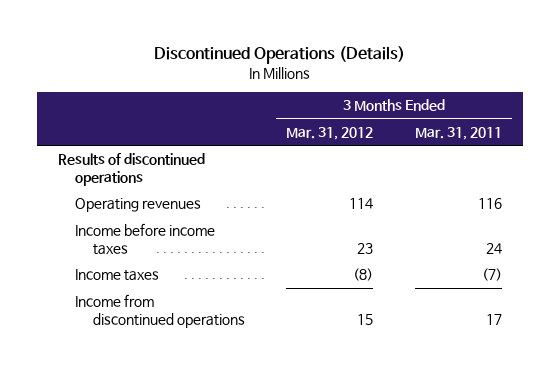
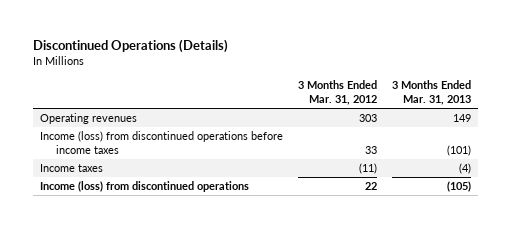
- | 3 Months Ended Mar. 31, 2012 | 3 Months Ended Mar. 31, 2011
+ | 3 Months Ended Mar. 31, 2012 | 3 Months Ended Mar. 31, 2013
- Results of discontinued operations
- Operating revenues | 114 | 116
- Income before income taxes | 23 | 24
- Income taxes | (8) | (7)
- Income from discontinued operations | 15 | 17
+ Operating revenues | 303 | 149
+ Income (loss) from discontinued operations before income taxes | 33 | (101)
+ Income taxes | (11) | (4)
+ Income (loss) from discontinued operations | 22 | (105)

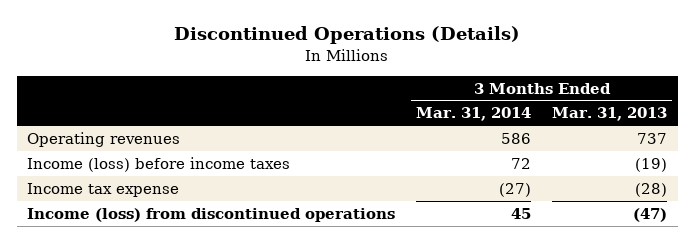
- | 3 Months Ended Mar. 31, 2012 | 3 Months Ended Mar. 31, 2013
+ | 3 Months Ended Mar. 31, 2014 | 3 Months Ended Mar. 31, 2013
- Operating revenues | 303 | 149
- Income (loss) from discontinued operations before income taxes | 33 | (101)
- Income taxes | (11) | (4)
- Income (loss) from discontinued operations | 22 | (105)
+ Operating revenues | 586 | 737
+ Income (loss) before income taxes | 72 | (19)
+ Income tax expense | (27) | (28)
+ Income (loss) from discontinued operations | 45 | (47)

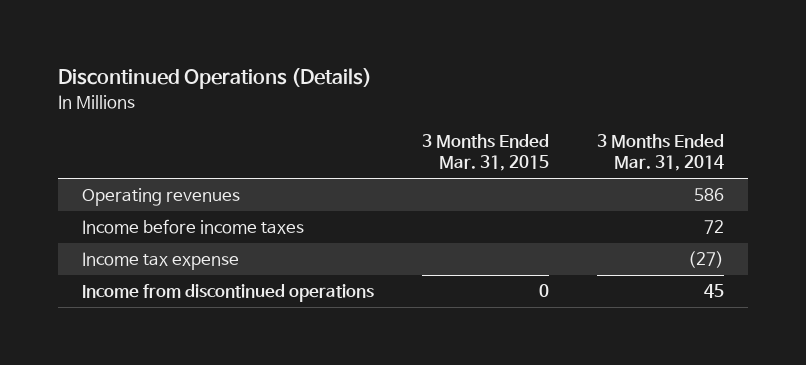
- | 3 Months Ended Mar. 31, 2014 | 3 Months Ended Mar. 31, 2013
+ | 3 Months Ended Mar. 31, 2015 | 3 Months Ended Mar. 31, 2014
- Income (loss) before income taxes | 72 | (19)
+ Income before income taxes | | 72
- Income (loss) from discontinued operations | 45 | (47)
+ Income from discontinued operations | 0 | 45

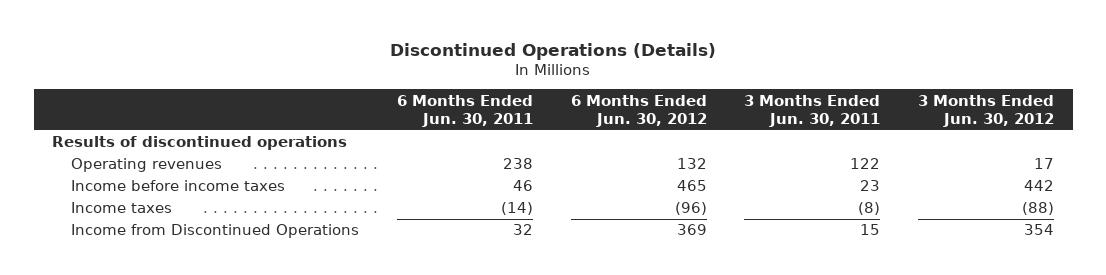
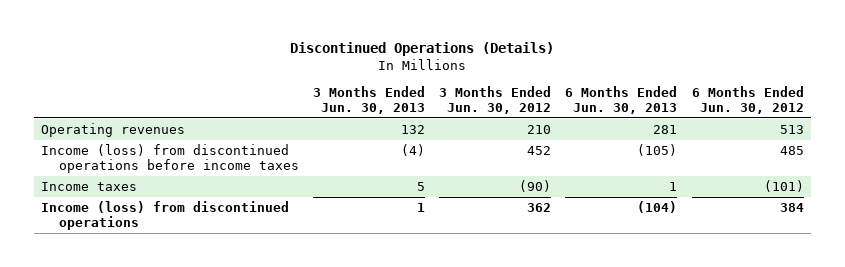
- | 6 Months Ended Jun. 30, 2011 | 6 Months Ended Jun. 30, 2012 | 3 Months Ended Jun. 30, 2011 | 3 Months Ended Jun. 30, 2012
+ | 3 Months Ended Jun. 30, 2013 | 3 Months Ended Jun. 30, 2012 | 6 Months Ended Jun. 30, 2013 | 6 Months Ended Jun. 30, 2012
- Results of discontinued operations
- Operating revenues | 238 | 132 | 122 | 17
- Income before income taxes | 46 | 465 | 23 | 442
- Income taxes | (14) | (96) | (8) | (88)
- Income from Discontinued Operations | 32 | 369 | 15 | 354
+ Operating revenues | 132 | 210 | 281 | 513
+ Income (loss) from discontinued operations before income taxes | (4) | 452 | (105) | 485
+ Income taxes | 5 | (90) | 1 | (101)
+ Income (loss) from discontinued operations | 1 | 362 | (104) | 384

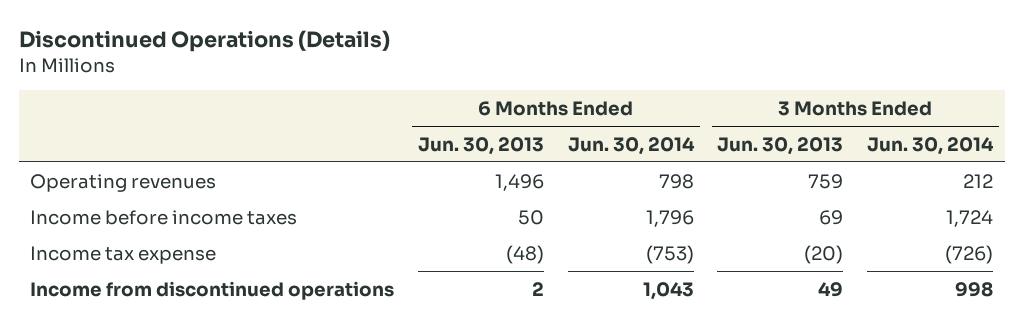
- | 3 Months Ended Jun. 30, 2013 | 3 Months Ended Jun. 30, 2012 | 6 Months Ended Jun. 30, 2013 | 6 Months Ended Jun. 30, 2012
+ | 6 Months Ended Jun. 30, 2013 | 6 Months Ended Jun. 30, 2014 | 3 Months Ended Jun. 30, 2013 | 3 Months Ended Jun. 30, 2014
- Operating revenues | 132 | 210 | 281 | 513
- Income (loss) from discontinued operations before income taxes | (4) | 452 | (105) | 485
- Income taxes | 5 | (90) | 1 | (101)
- Income (loss) from discontinued operations | 1 | 362 | (104) | 384
+ Operating revenues | 1,496 | 798 | 759 | 212
+ Income before income taxes | 50 | 1,796 | 69 | 1,724
+ Income tax expense | (48) | (753) | (20) | (726)
+ Income from discontinued operations | 2 | 1,043 | 49 | 998

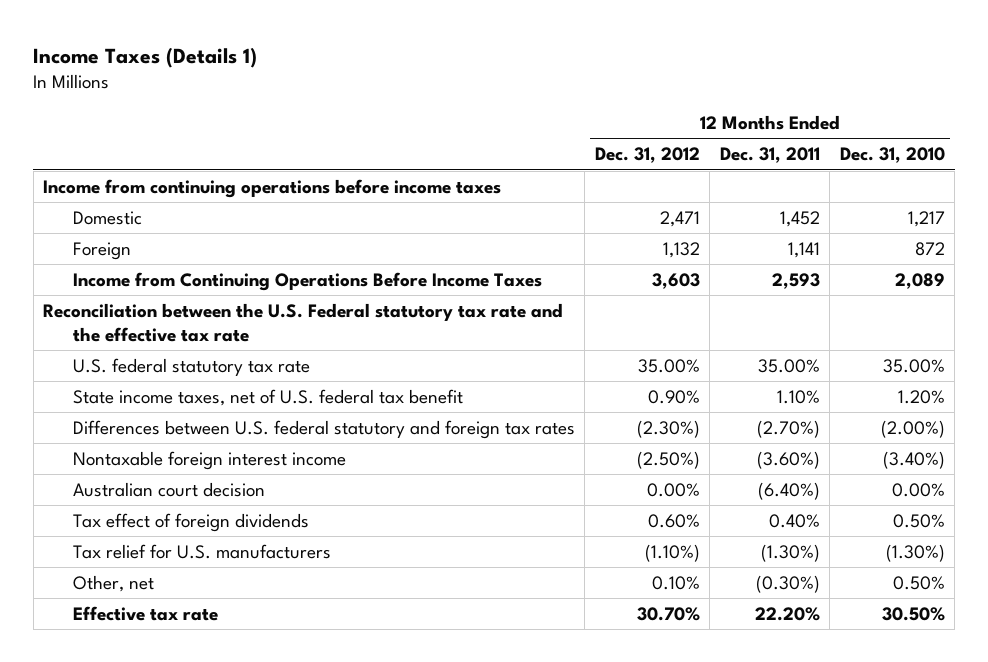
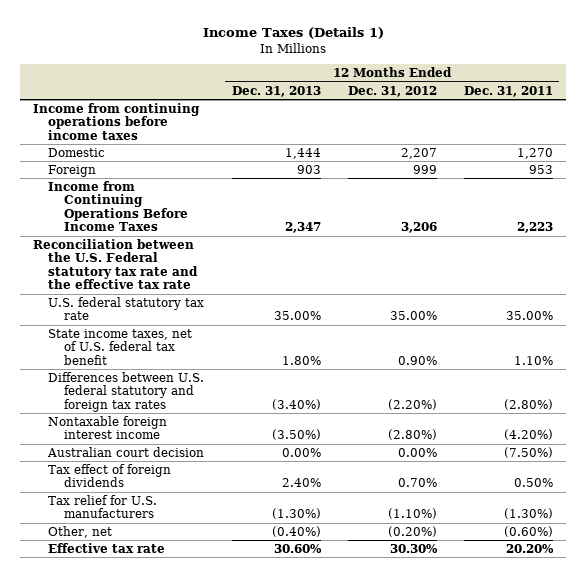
- | 12 Months Ended Dec. 31, 2012 | 12 Months Ended Dec. 31, 2011 | 12 Months Ended Dec. 31, 2010
+ | 12 Months Ended Dec. 31, 2013 | 12 Months Ended Dec. 31, 2012 | 12 Months Ended Dec. 31, 2011
- Domestic | 2,471 | 1,452 | 1,217
- Foreign | 1,132 | 1,141 | 872
- Income from Continuing Operations Before Income Taxes | 3,603 | 2,593 | 2,089
+ Domestic | 1,444 | 2,207 | 1,270
+ Foreign | 903 | 999 | 953
+ Income from Continuing Operations Before Income Taxes | 2,347 | 3,206 | 2,223
- Differences between U.S. federal statutory and foreign tax rates | (2.30%) | (2.70%) | (2.00%)
- Nontaxable foreign interest income | (2.50%) | (3.60%) | (3.40%)
- Australian court decision | 0.00% | (6.40%) | 0.00%
- Tax effect of foreign dividends | 0.60% | 0.40% | 0.50%
+ Differences between U.S. federal statutory and foreign tax rates | (3.40%) | (2.20%) | (2.80%)
+ Nontaxable foreign interest income | (3.50%) | (2.80%) | (4.20%)
+ Australian court decision | 0.00% | 0.00% | (7.50%)
+ Tax effect of foreign dividends | 2.40% | 0.70% | 0.50%
- Other, net | 0.10% | (0.30%) | 0.50%
- Effective tax rate | 30.70% | 22.20% | 30.50%
+ Other, net | (0.40%) | (0.20%) | (0.60%)
+ Effective tax rate | 30.60% | 30.30% | 20.20%

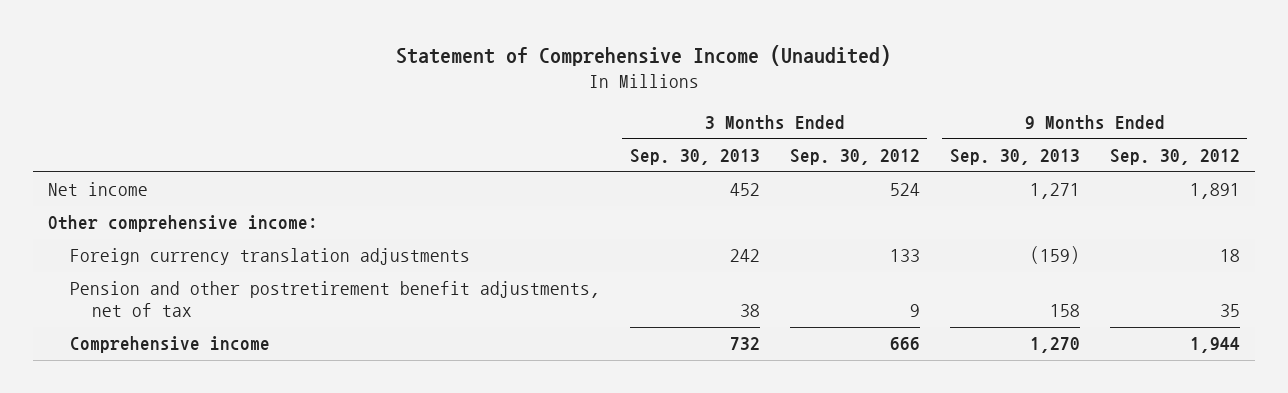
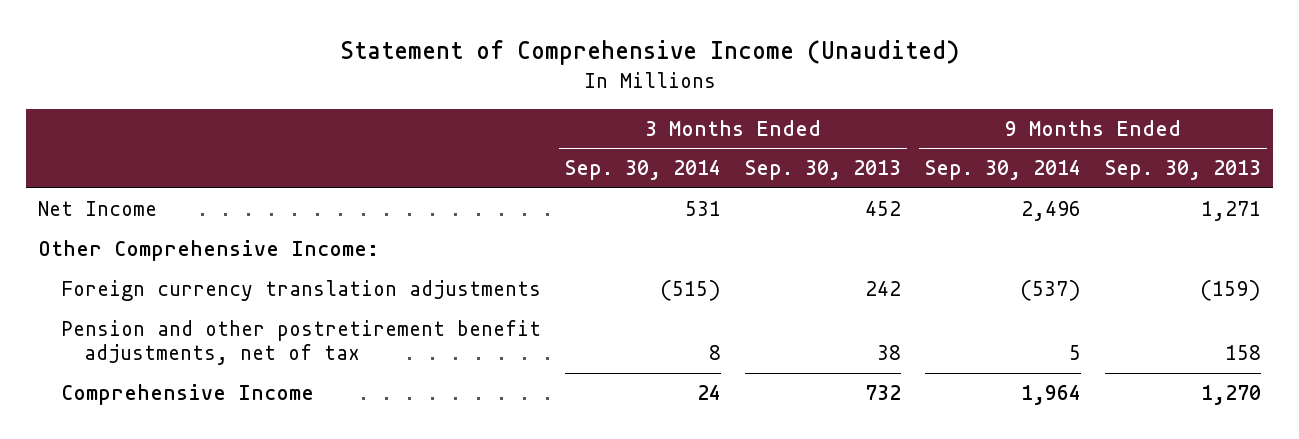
- | 3 Months Ended Sep. 30, 2013 | 3 Months Ended Sep. 30, 2012 | 9 Months Ended Sep. 30, 2013 | 9 Months Ended Sep. 30, 2012
+ | 3 Months Ended Sep. 30, 2014 | 3 Months Ended Sep. 30, 2013 | 9 Months Ended Sep. 30, 2014 | 9 Months Ended Sep. 30, 2013
- Net income | 452 | 524 | 1,271 | 1,891
- Other comprehensive income:
+ Net Income | 531 | 452 | 2,496 | 1,271
+ Other Comprehensive Income:
- Comprehensive income | 732 | 666 | 1,270 | 1,944
+ Comprehensive Income | 24 | 732 | 1,964 | 1,270

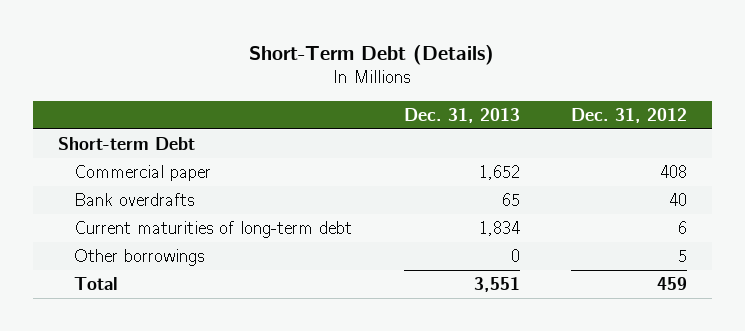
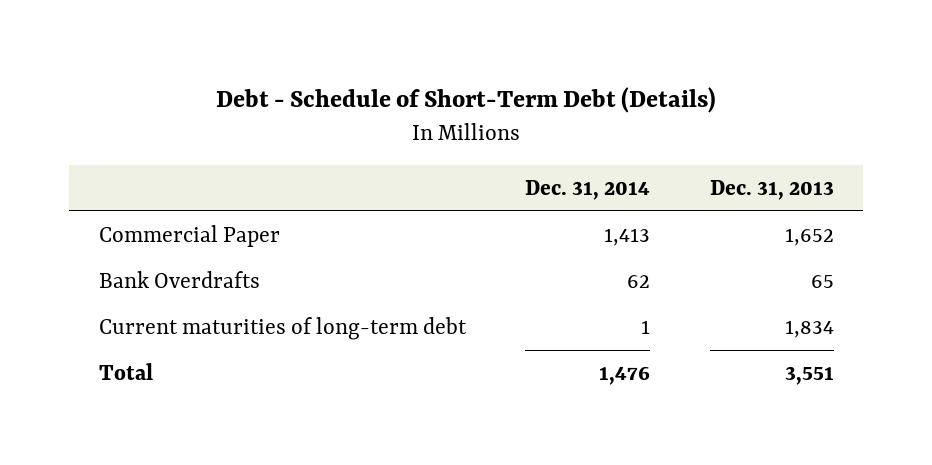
- Short-Term Debt (Details)
+ Debt - Schedule of Short-Term Debt (Details)
- | Dec. 31, 2013 | Dec. 31, 2012
+ | Dec. 31, 2014 | Dec. 31, 2013
- Short-term Debt
- Commercial paper | 1,652 | 408
- Bank overdrafts | 65 | 40
+ Commercial Paper | 1,413 | 1,652
+ Bank Overdrafts | 62 | 65
- Other borrowings | 0 | 5

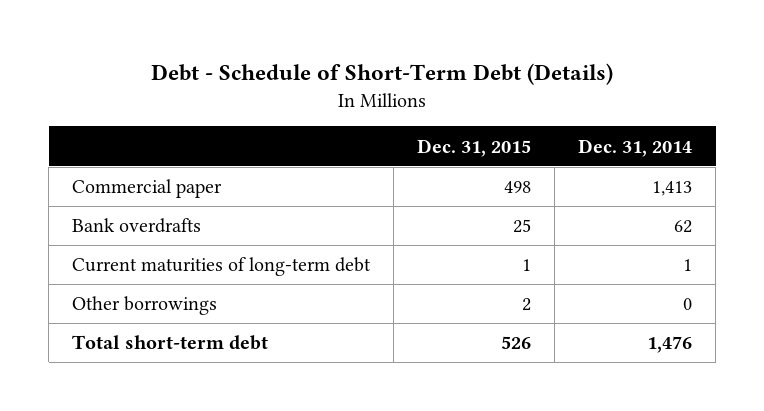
- | Dec. 31, 2014 | Dec. 31, 2013
+ | Dec. 31, 2015 | Dec. 31, 2014
- Commercial Paper | 1,413 | 1,652
- Bank Overdrafts | 62 | 65
+ Commercial paper | 498 | 1,413
+ Bank overdrafts | 25 | 62
- Total | 1,476 | 3,551
+ Other borrowings | 2 | 0
+ Total short-term debt | 526 | 1,476

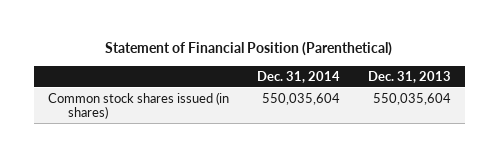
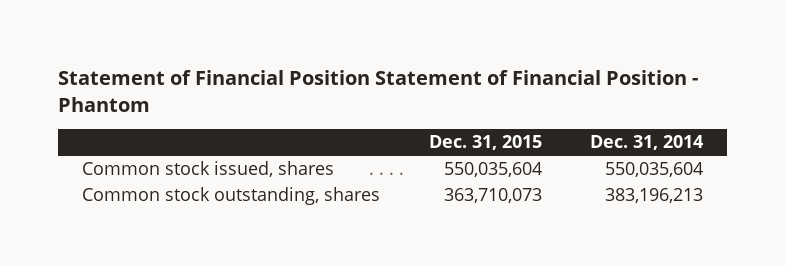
- Statement of Financial Position (Parenthetical)
+ Statement of Financial Position Statement of Financial Position - Phantom
- | Dec. 31, 2014 | Dec. 31, 2013
+ | Dec. 31, 2015 | Dec. 31, 2014
- Common stock shares issued (in shares) | 550,035,604 | 550,035,604
+ Common stock issued, shares | 550,035,604 | 550,035,604
+ Common stock outstanding, shares | 363,710,073 | 383,196,213

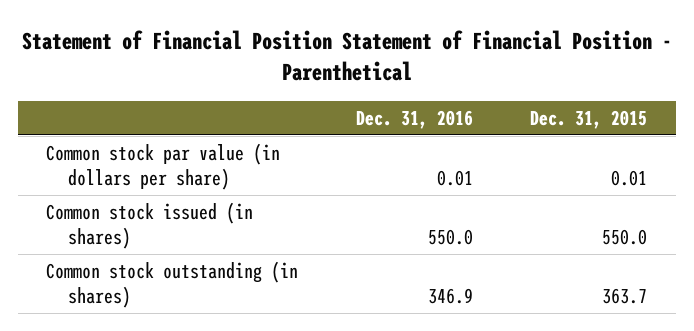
- Statement of Financial Position Statement of Financial Position - Phantom
+ Statement of Financial Position Statement of Financial Position - Parenthetical
- | Dec. 31, 2015 | Dec. 31, 2014
+ | Dec. 31, 2016 | Dec. 31, 2015
- Common stock issued, shares | 550,035,604 | 550,035,604
- Common stock outstanding, shares | 363,710,073 | 383,196,213
+ Common stock par value (in dollars per share) | 0.01 | 0.01
+ Common stock issued (in shares) | 550.0 | 550.0
+ Common stock outstanding (in shares) | 346.9 | 363.7

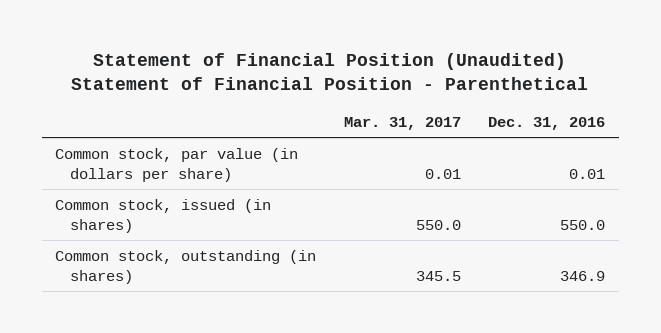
- Statement of Financial Position Statement of Financial Position - Parenthetical
+ Statement of Financial Position (Unaudited) Statement of Financial Position - Parenthetical
- | Dec. 31, 2016 | Dec. 31, 2015
+ | Mar. 31, 2017 | Dec. 31, 2016
- Common stock par value (in dollars per share) | 0.01 | 0.01
- Common stock issued (in shares) | 550.0 | 550.0
- Common stock outstanding (in shares) | 346.9 | 363.7
+ Common stock, par value (in dollars per share) | 0.01 | 0.01
+ Common stock, issued (in shares) | 550.0 | 550.0
+ Common stock, outstanding (in shares) | 345.5 | 346.9

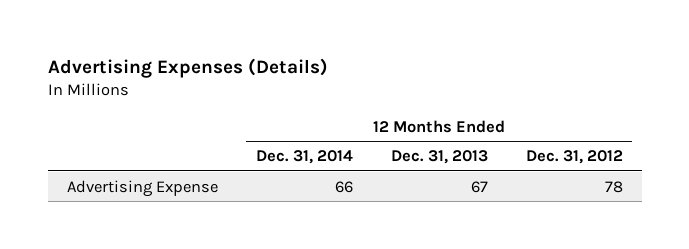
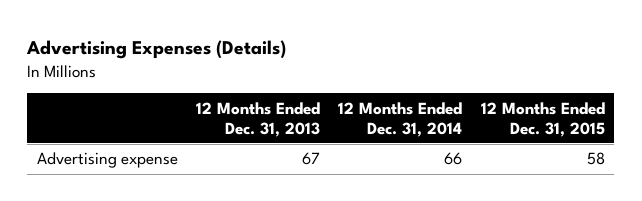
- | 12 Months Ended Dec. 31, 2014 | 12 Months Ended Dec. 31, 2013 | 12 Months Ended Dec. 31, 2012
+ | 12 Months Ended Dec. 31, 2013 | 12 Months Ended Dec. 31, 2014 | 12 Months Ended Dec. 31, 2015
- Advertising Expense | 66 | 67 | 78
+ Advertising expense | 67 | 66 | 58

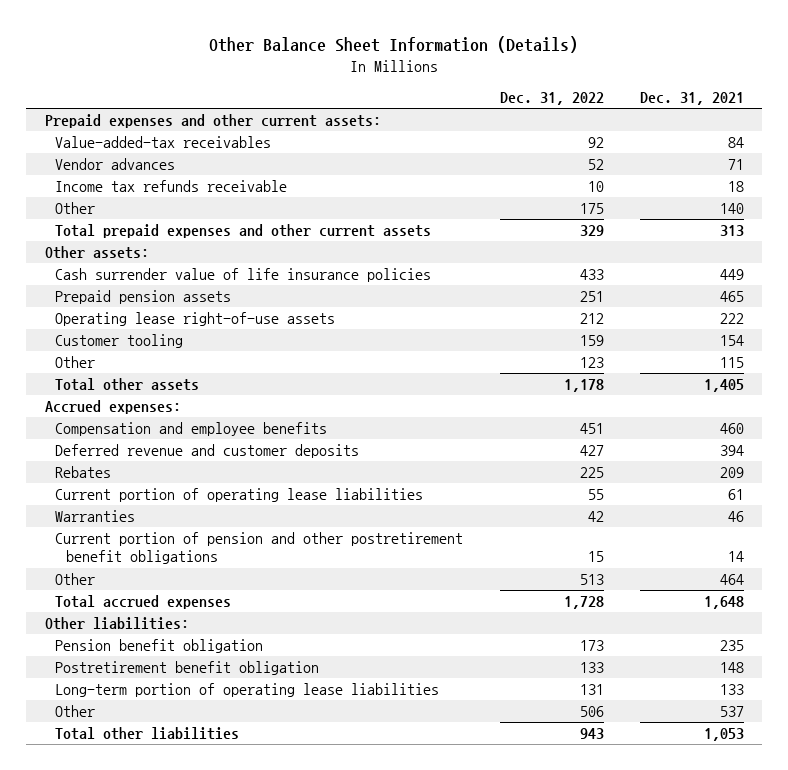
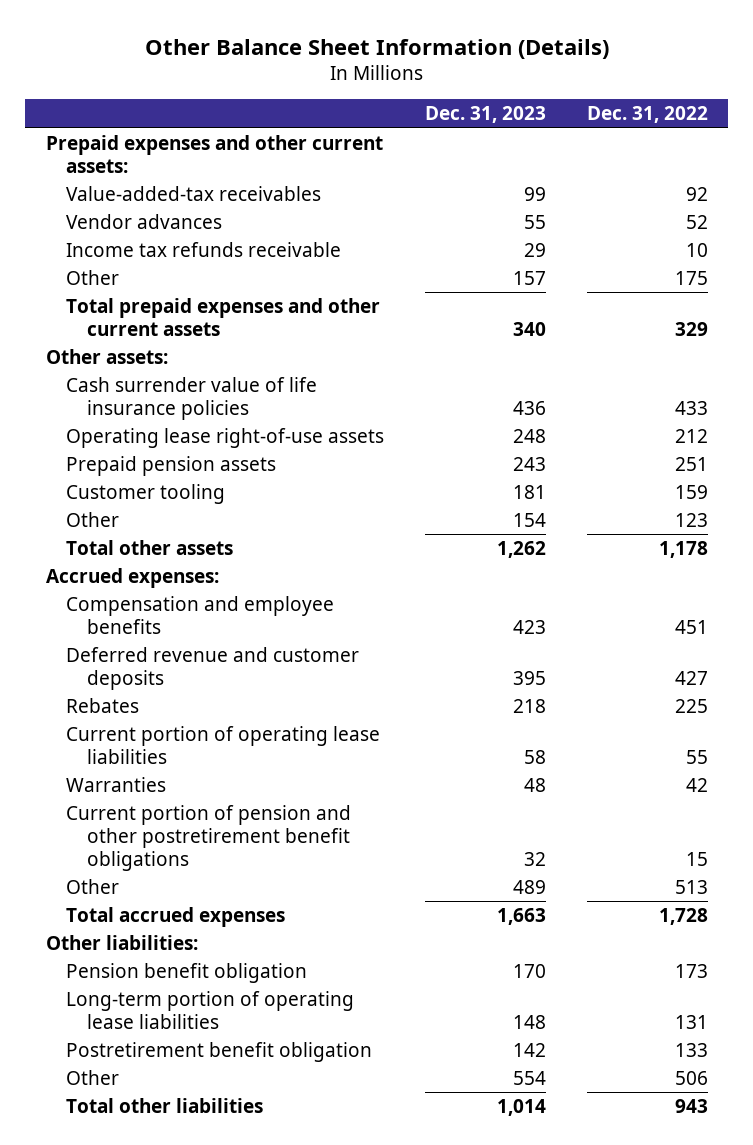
- | Dec. 31, 2022 | Dec. 31, 2021
+ | Dec. 31, 2023 | Dec. 31, 2022
moved down: Prepaid pension assets | 243 | 251
moved down: Postretirement benefit obligation | 142 | 133

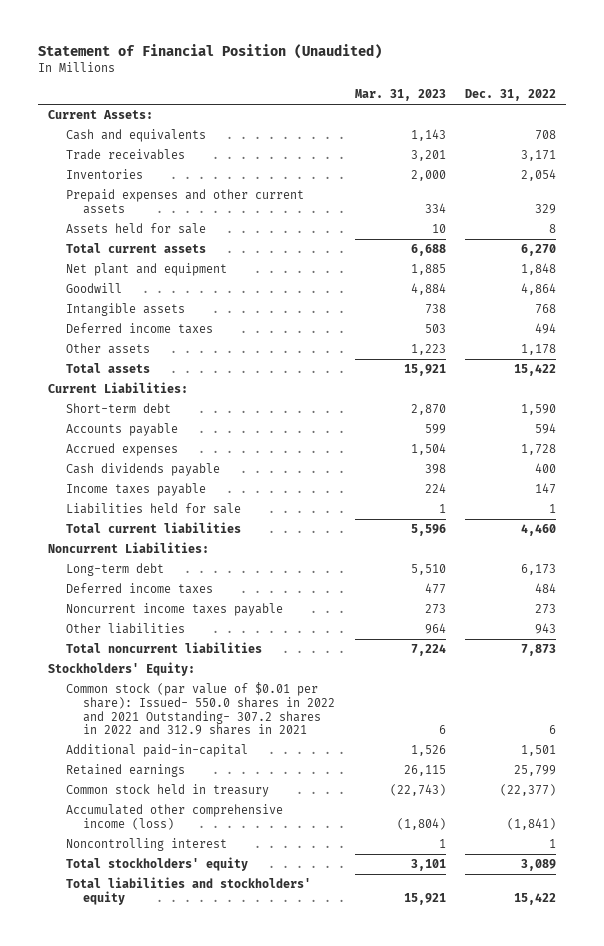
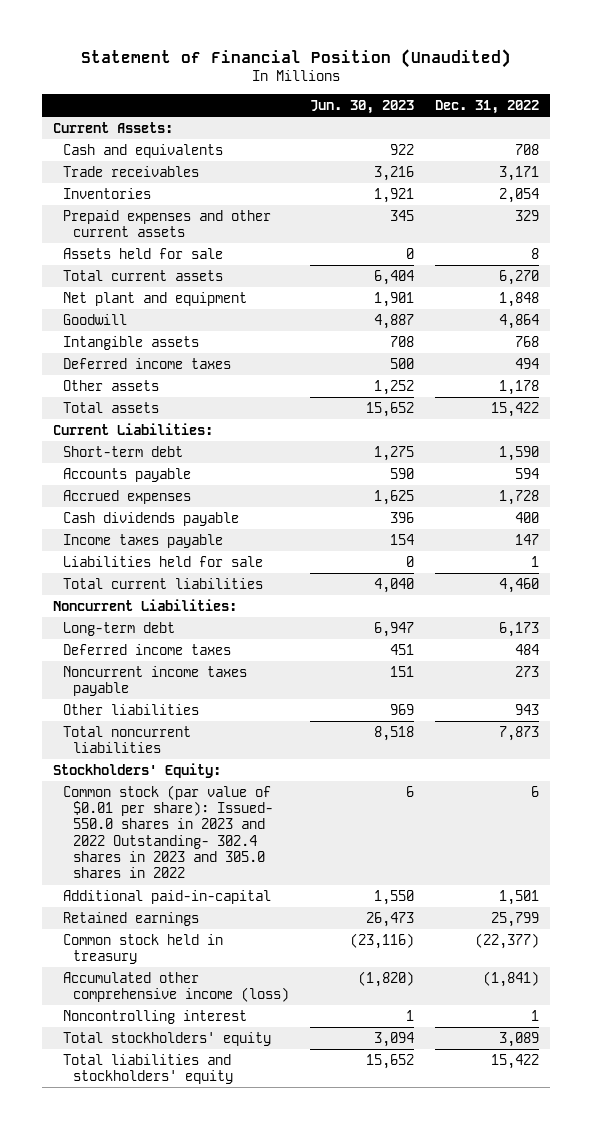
- | Mar. 31, 2023 | Dec. 31, 2022
+ | Jun. 30, 2023 | Dec. 31, 2022
- Common stock (par value of $0.01 per share): Issued- 550.0 shares in 2022 and 2021 Outstanding- 307.2 shares in 2022 and 312.9 shares in 2021 | 6 | 6
+ Common stock (par value of $0.01 per share): Issued- 550.0 shares in 2023 and 2022 Outstanding- 302.4 shares in 2023 and 305.0 shares in 2022 | 6 | 6

